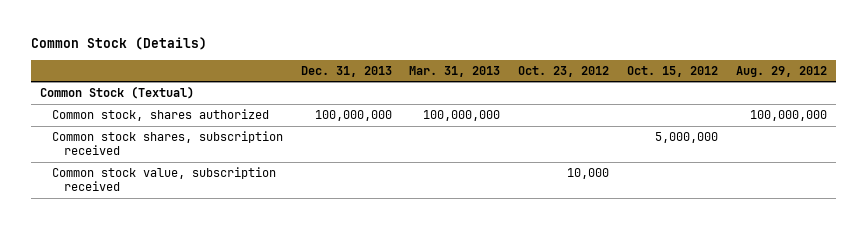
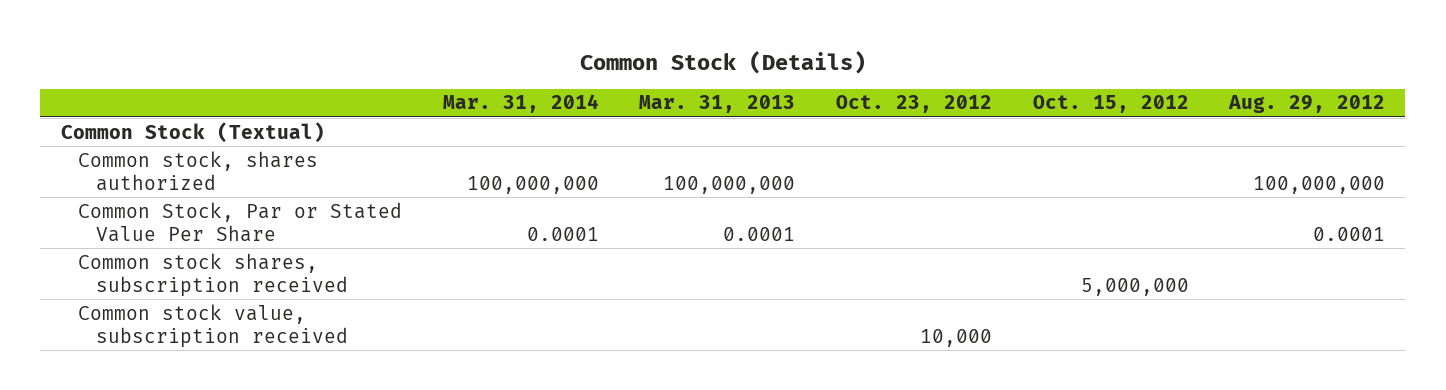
- | Dec. 31, 2013 | Mar. 31, 2013 | Oct. 23, 2012 | Oct. 15, 2012 | Aug. 29, 2012
+ | Mar. 31, 2014 | Mar. 31, 2013 | Oct. 23, 2012 | Oct. 15, 2012 | Aug. 29, 2012
+ Common Stock, Par or Stated Value Per Share | 0.0001 | 0.0001 | | | 0.0001

